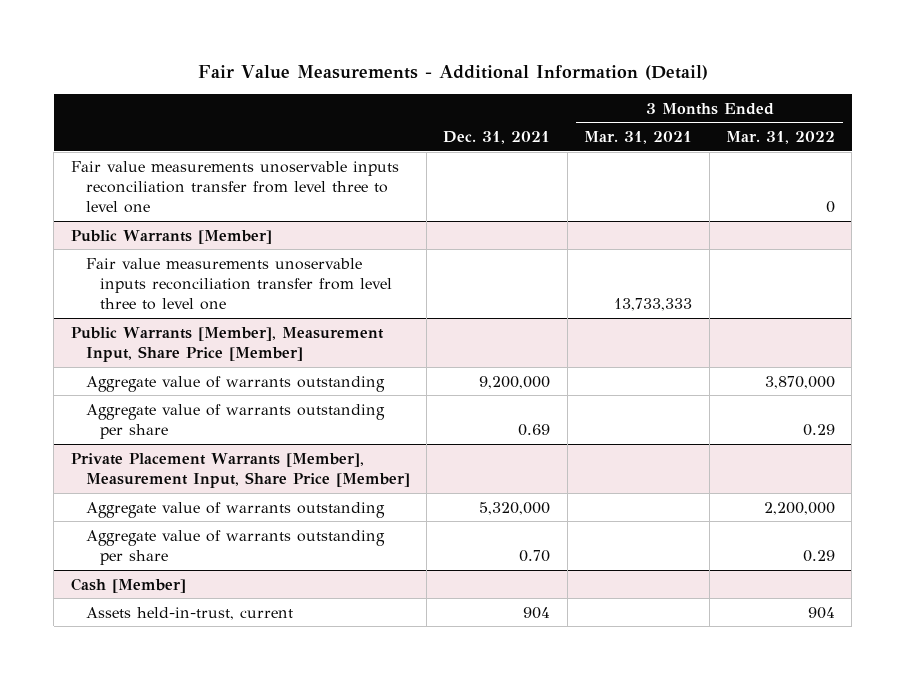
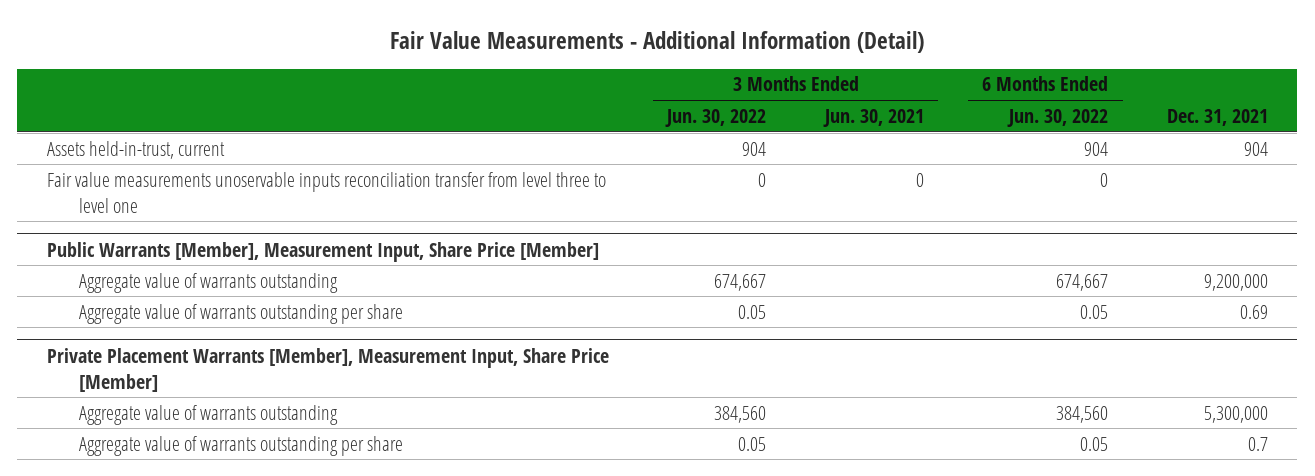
- | Dec. 31, 2021 | 3 Months Ended Mar. 31, 2021 | 3 Months Ended Mar. 31, 2022
+ | 3 Months Ended Jun. 30, 2022 | 3 Months Ended Jun. 30, 2021 | 6 Months Ended Jun. 30, 2022 | Dec. 31, 2021
- Fair value measurements unoservable inputs reconciliation transfer from level three to level one | | | 0
- Public Warrants [Member]
+ Assets held-in-trust, current | 904 | | 904 | 904
@ Private Placement Warrants [Member], Measurement Input, Share Price [Member]
- Aggregate value of warrants outstanding | 5,320,000 | | 2,200,000
- Aggregate value of warrants outstanding per share | 0.70 | | 0.29
- Cash [Member]
- Assets held-in-trust, current | 904 | | 904
@ Private Placement Warrants [Member], Measurement Input, Share Price [Member]
+ Aggregate value of warrants outstanding | 384,560 | | 384,560 | 5,300,000
+ Aggregate value of warrants outstanding per share | 0.05 | | 0.05 | 0.7

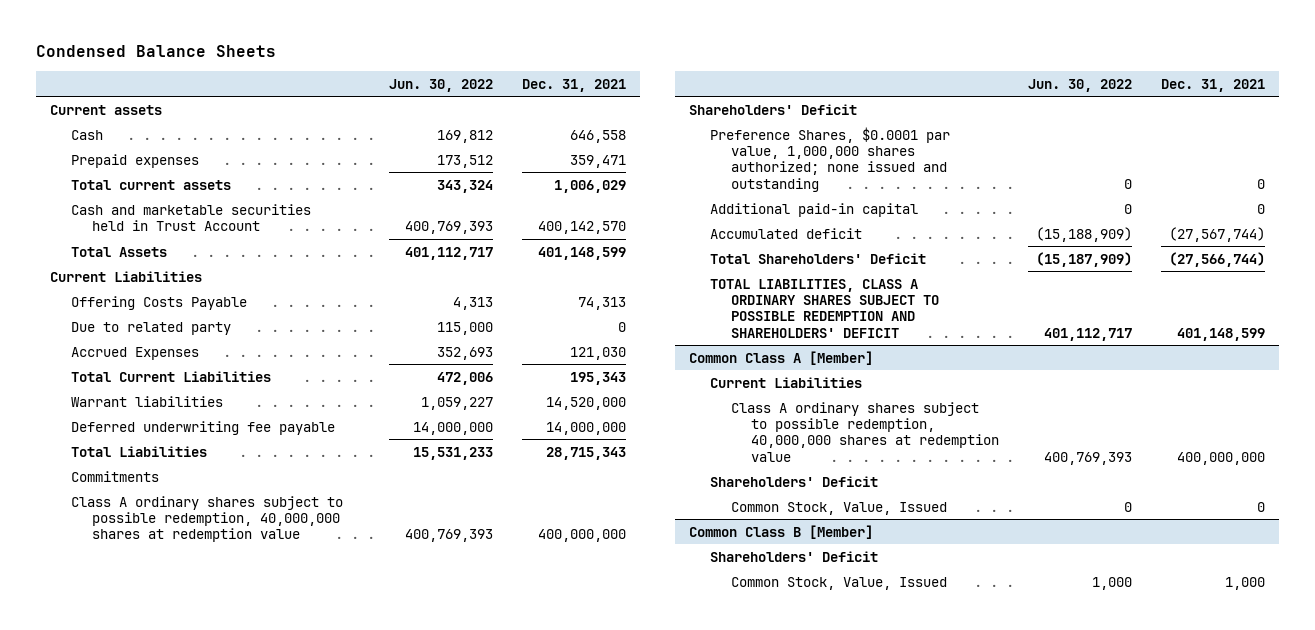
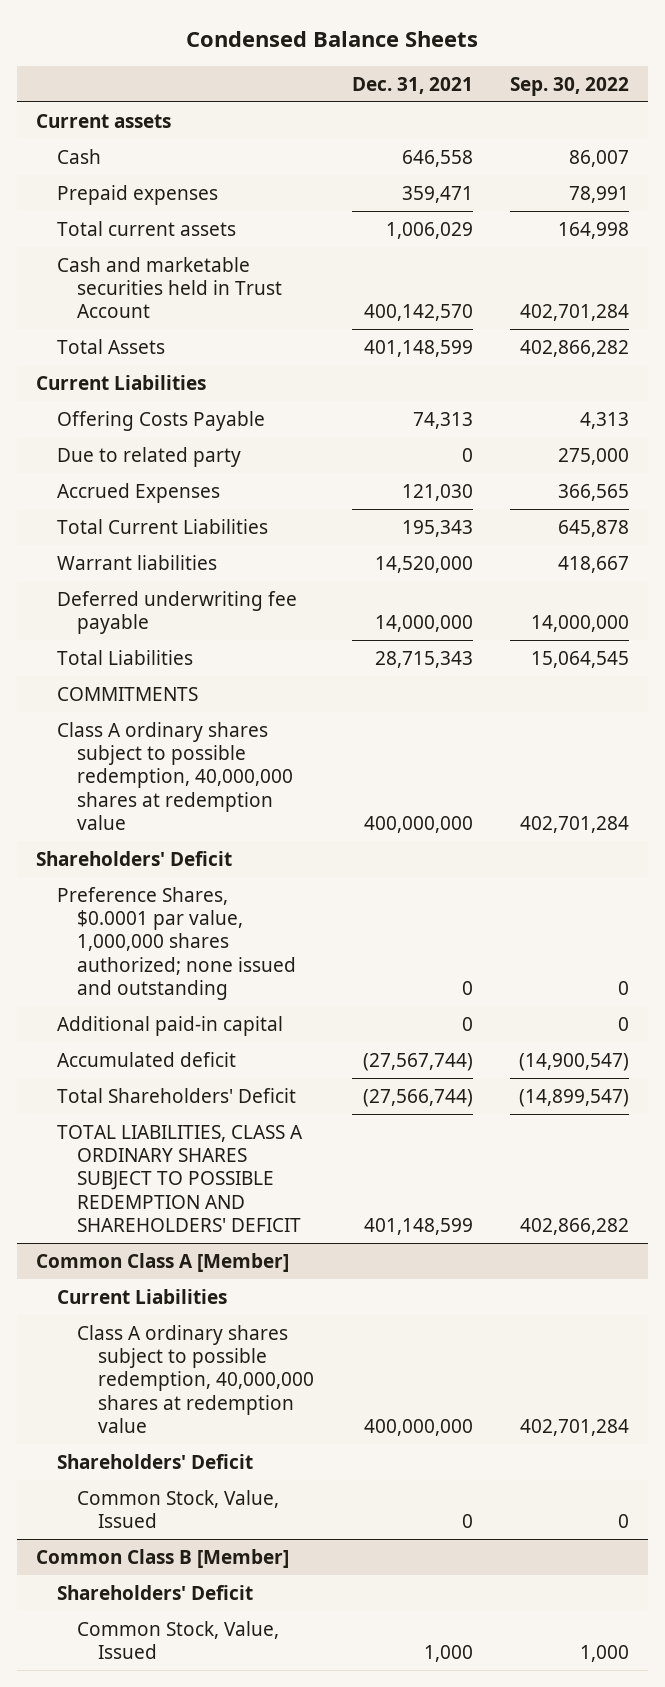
- | Jun. 30, 2022 | Dec. 31, 2021
+ | Dec. 31, 2021 | Sep. 30, 2022
- Commitments
+ COMMITMENTS

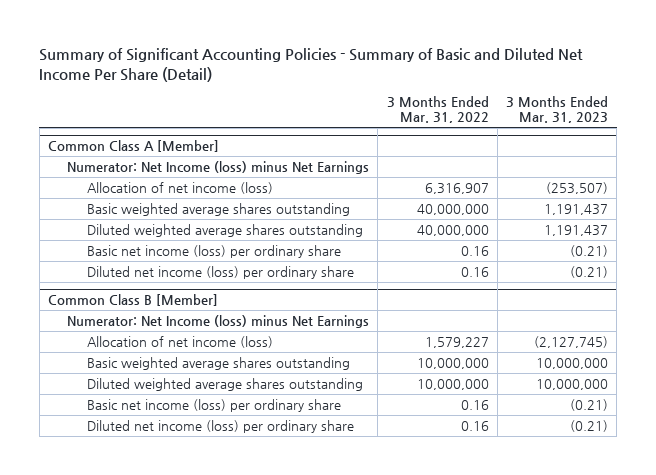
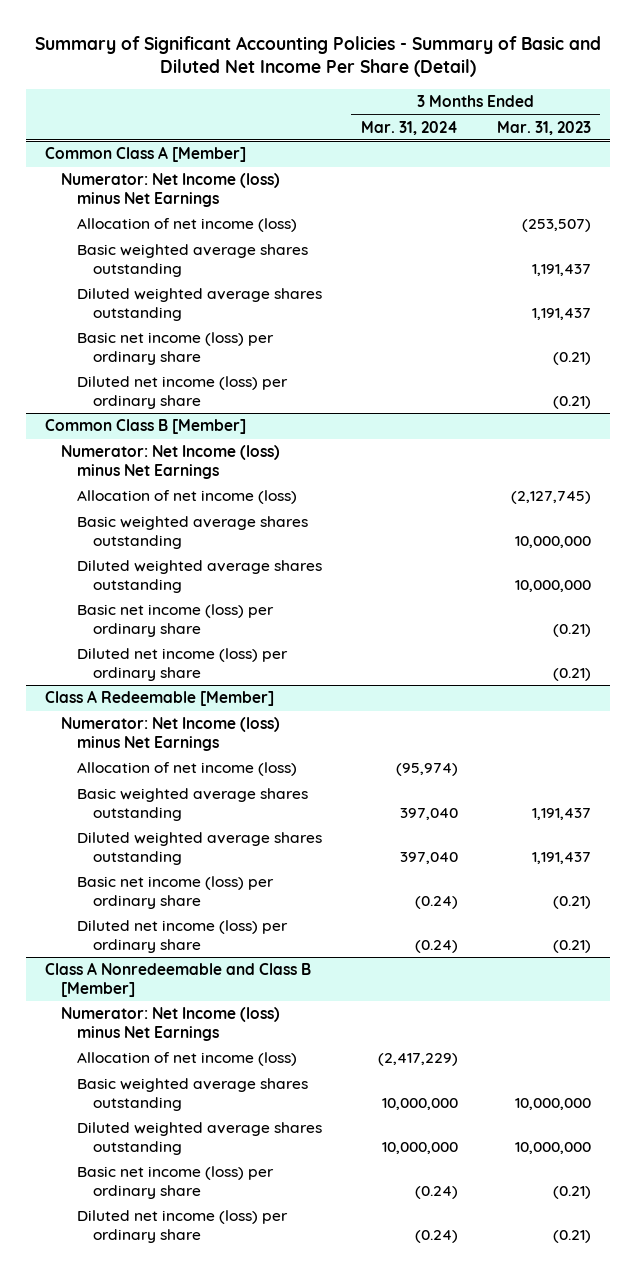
- | 3 Months Ended Mar. 31, 2022 | 3 Months Ended Mar. 31, 2023
+ | 3 Months Ended Mar. 31, 2024 | 3 Months Ended Mar. 31, 2023
+ Class A Redeemable [Member]
+ Numerator: Net Income (loss) minus Net Earnings
+ Allocation of net income (loss) | (95,974) |
+ Basic weighted average shares outstanding | 397,040 | 1,191,437
+ Diluted weighted average shares outstanding | 397,040 | 1,191,437
+ Basic net income (loss) per ordinary share | (0.24) | (0.21)
+ Diluted net income (loss) per ordinary share | (0.24) | (0.21)
+ Class A Nonredeemable and Class B [Member]
+ Numerator: Net Income (loss) minus Net Earnings
+ Allocation of net income (loss) | (2,417,229) |
+ Basic weighted average shares outstanding | 10,000,000 | 10,000,000
+ Diluted weighted average shares outstanding | 10,000,000 | 10,000,000
+ Basic net income (loss) per ordinary share | (0.24) | (0.21)
+ Diluted net income (loss) per ordinary share | (0.24) | (0.21)

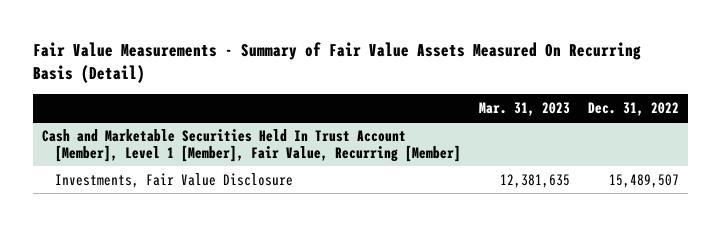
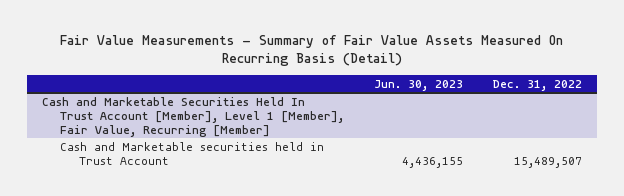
- | Mar. 31, 2023 | Dec. 31, 2022
+ | Jun. 30, 2023 | Dec. 31, 2022
@ Cash and Marketable Securities Held In Trust Account [Member], Level 1 [Member], Fair Value, Recurring [Member]
- Investments, Fair Value Disclosure | 12,381,635 | 15,489,507
+ Cash and Marketable securities held in Trust Account | 4,436,155 | 15,489,507

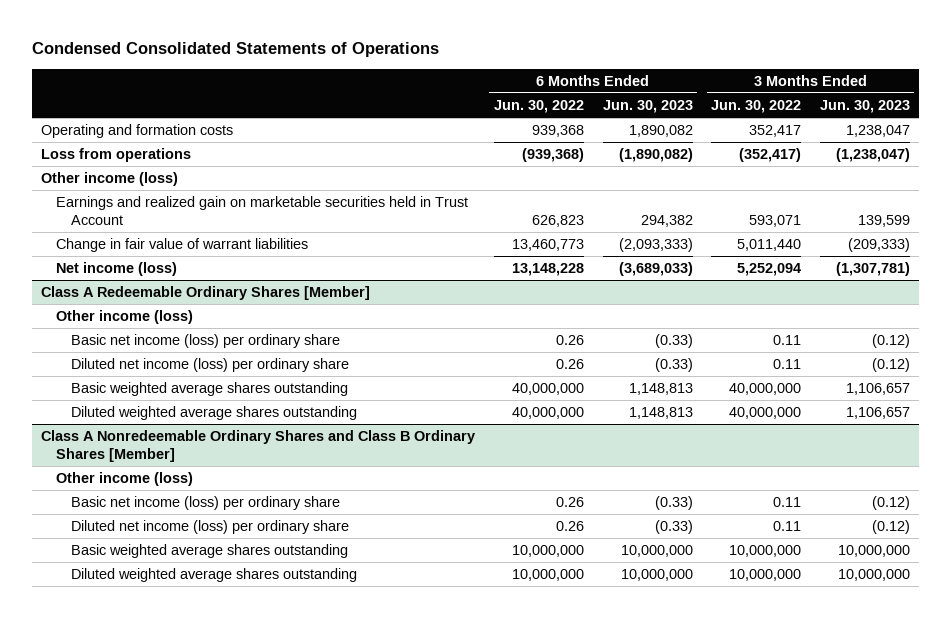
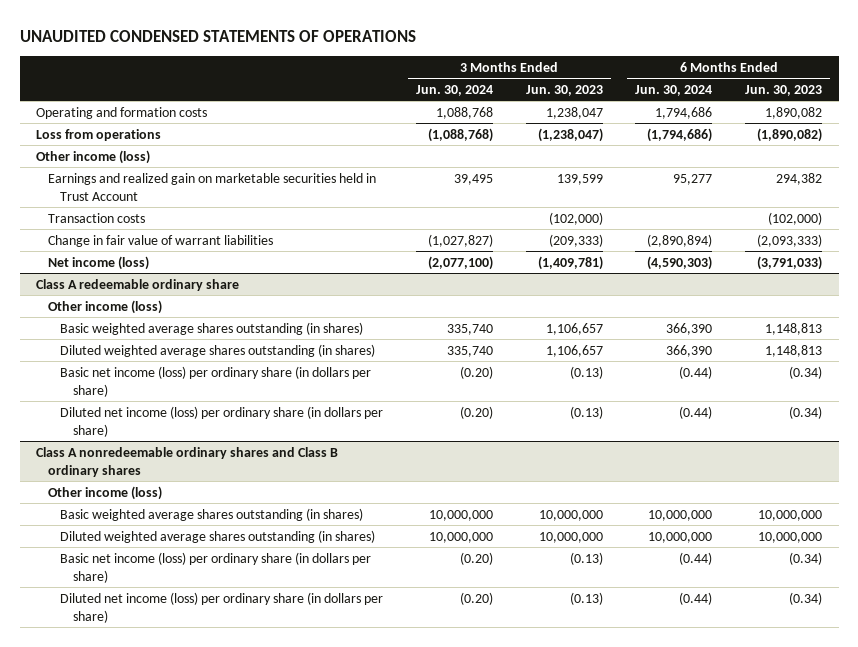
- Condensed Consolidated Statements of Operations
+ UNAUDITED CONDENSED STATEMENTS OF OPERATIONS
- | 6 Months Ended Jun. 30, 2022 | 6 Months Ended Jun. 30, 2023 | 3 Months Ended Jun. 30, 2022 | 3 Months Ended Jun. 30, 2023
+ | 3 Months Ended Jun. 30, 2024 | 3 Months Ended Jun. 30, 2023 | 6 Months Ended Jun. 30, 2024 | 6 Months Ended Jun. 30, 2023
+ Transaction costs | | (102,000) | | (102,000)
- Net income (loss) | 13,148,228 | (3,689,033) | 5,252,094 | (1,307,781)
- Class A Redeemable Ordinary Shares [Member]
+ Net income (loss) | (2,077,100) | (1,409,781) | (4,590,303) | (3,791,033)
+ Class A redeemable ordinary share
- Basic net income (loss) per ordinary share | 0.26 | (0.33) | 0.11 | (0.12)
- Diluted net income (loss) per ordinary share | 0.26 | (0.33) | 0.11 | (0.12)
- Basic weighted average shares outstanding | 40,000,000 | 1,148,813 | 40,000,000 | 1,106,657
- Diluted weighted average shares outstanding | 40,000,000 | 1,148,813 | 40,000,000 | 1,106,657
- Class A Nonredeemable Ordinary Shares and Class B Ordinary Shares [Member]
+ Basic weighted average shares outstanding (in shares) | 335,740 | 1,106,657 | 366,390 | 1,148,813
+ Diluted weighted average shares outstanding (in shares) | 335,740 | 1,106,657 | 366,390 | 1,148,813
+ Basic net income (loss) per ordinary share (in dollars per share) | (0.20) | (0.13) | (0.44) | (0.34)
+ Diluted net income (loss) per ordinary share (in dollars per share) | (0.20) | (0.13) | (0.44) | (0.34)
+ Class A nonredeemable ordinary shares and Class B ordinary shares
- Basic net income (loss) per ordinary share | 0.26 | (0.33) | 0.11 | (0.12)
- Diluted net income (loss) per ordinary share | 0.26 | (0.33) | 0.11 | (0.12)
- Basic weighted average shares outstanding | 10,000,000 | 10,000,000 | 10,000,000 | 10,000,000
- Diluted weighted average shares outstanding | 10,000,000 | 10,000,000 | 10,000,000 | 10,000,000
+ Basic weighted average shares outstanding (in shares) | 10,000,000 | 10,000,000 | 10,000,000 | 10,000,000
+ Diluted weighted average shares outstanding (in shares) | 10,000,000 | 10,000,000 | 10,000,000 | 10,000,000
+ Basic net income (loss) per ordinary share (in dollars per share) | (0.20) | (0.13) | (0.44) | (0.34)
+ Diluted net income (loss) per ordinary share (in dollars per share) | (0.20) | (0.13) | (0.44) | (0.34)

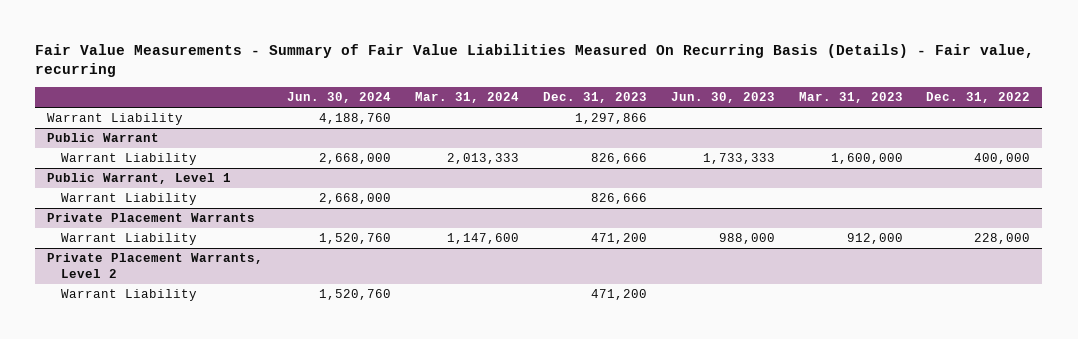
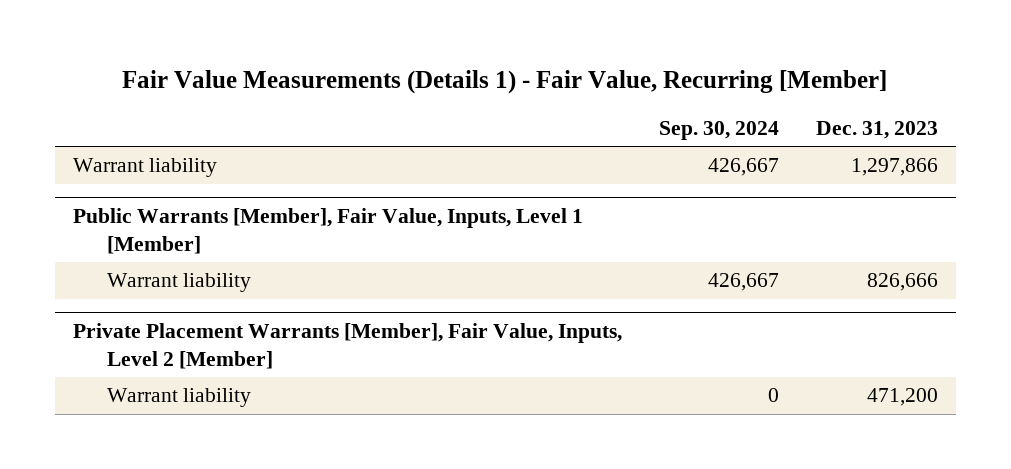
- Fair Value Measurements - Summary of Fair Value Liabilities Measured On Recurring Basis (Details) - Fair value, recurring
+ Fair Value Measurements (Details 1) - Fair Value, Recurring [Member]
- | Jun. 30, 2024 | Mar. 31, 2024 | Dec. 31, 2023 | Jun. 30, 2023 | Mar. 31, 2023 | Dec. 31, 2022
+ | Sep. 30, 2024 | Dec. 31, 2023
- Warrant Liability | 4,188,760 | | 1,297,866 | | |
- Public Warrant
- Warrant Liability | 2,668,000 | 2,013,333 | 826,666 | 1,733,333 | 1,600,000 | 400,000
- Public Warrant, Level 1
- Warrant Liability | 2,668,000 | | 826,666 | | |
- Private Placement Warrants
- Warrant Liability | 1,520,760 | 1,147,600 | 471,200 | 988,000 | 912,000 | 228,000
- Private Placement Warrants, Level 2
- Warrant Liability | 1,520,760 | | 471,200 | | |
+ Warrant liability | 426,667 | 1,297,866
+ Public Warrants [Member], Fair Value, Inputs, Level 1 [Member]
+ Warrant liability | 426,667 | 826,666
+ Private Placement Warrants [Member], Fair Value, Inputs, Level 2 [Member]
+ Warrant liability | 0 | 471,200

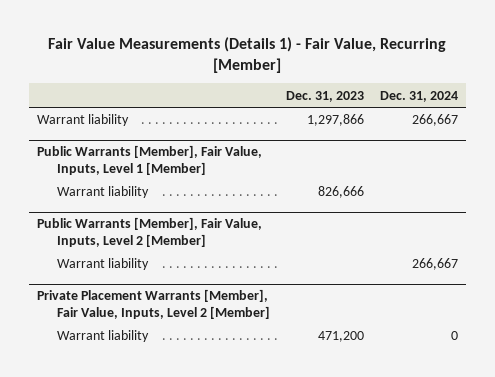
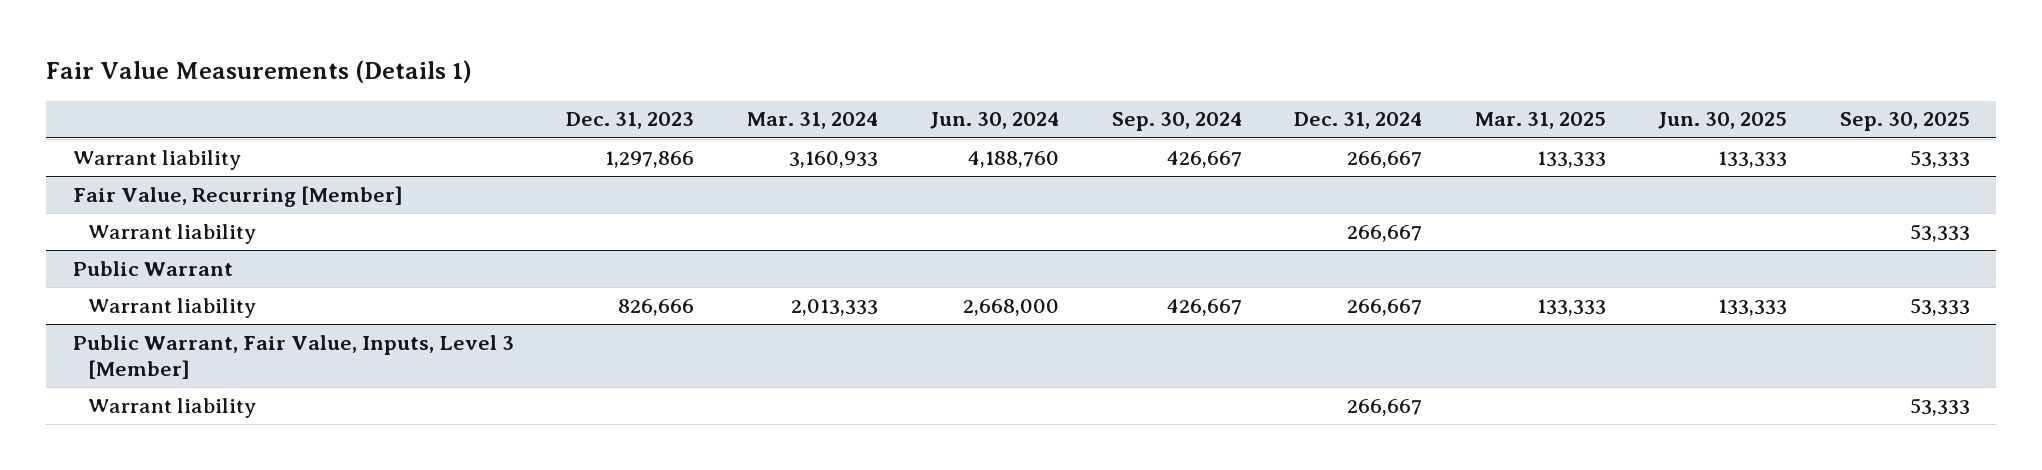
- Fair Value Measurements (Details 1) - Fair Value, Recurring [Member]
+ Fair Value Measurements (Details 1)
- | Dec. 31, 2023 | Dec. 31, 2024
+ | Dec. 31, 2023 | Mar. 31, 2024 | Jun. 30, 2024 | Sep. 30, 2024 | Dec. 31, 2024 | Mar. 31, 2025 | Jun. 30, 2025 | Sep. 30, 2025
- Public Warrants [Member], Fair Value, Inputs, Level 1 [Member]
- Warrant liability | 826,666 |
- Public Warrants [Member], Fair Value, Inputs, Level 2 [Member]
+ Fair Value, Recurring [Member]
- Private Placement Warrants [Member], Fair Value, Inputs, Level 2 [Member]
- Warrant liability | 471,200 | 0
+ Public Warrant
+ Warrant liability | 826,666 | 2,013,333 | 2,668,000 | 426,667 | 266,667 | 133,333 | 133,333 | 53,333
+ Public Warrant, Fair Value, Inputs, Level 3 [Member]
+ Warrant liability | | | | | 266,667 | | | 53,333

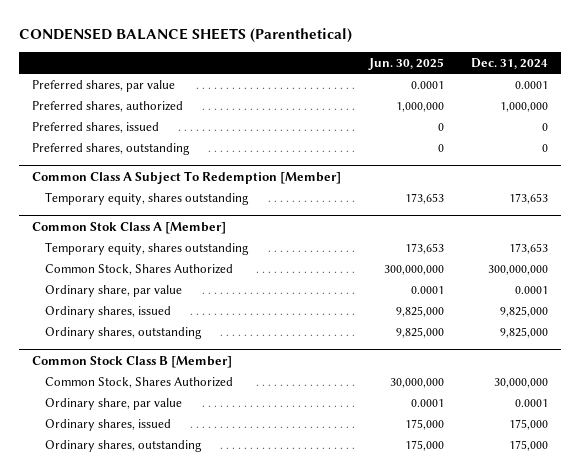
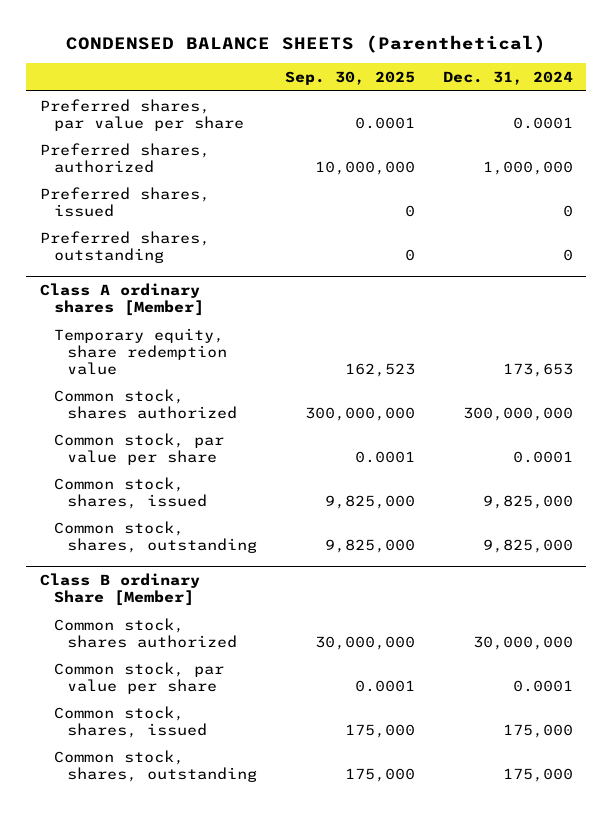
- | Jun. 30, 2025 | Dec. 31, 2024
+ | Sep. 30, 2025 | Dec. 31, 2024
- Preferred shares, par value | 0.0001 | 0.0001
+ Preferred shares, par value per share | 0.0001 | 0.0001
- Common Class A Subject To Redemption [Member]
- Temporary equity, shares outstanding | 173,653 | 173,653
- Common Stok Class A [Member]
- Temporary equity, shares outstanding | 173,653 | 173,653
- Common Stock, Shares Authorized | 300,000,000 | 300,000,000
- Ordinary share, par value | 0.0001 | 0.0001
- Ordinary shares, issued | 9,825,000 | 9,825,000
- Ordinary shares, outstanding | 9,825,000 | 9,825,000
- Common Stock Class B [Member]
- Common Stock, Shares Authorized | 30,000,000 | 30,000,000
- Ordinary share, par value | 0.0001 | 0.0001
- Ordinary shares, issued | 175,000 | 175,000
- Ordinary shares, outstanding | 175,000 | 175,000
+ Class A ordinary shares [Member]
+ Temporary equity, share redemption value | 162,523 | 173,653
+ Common stock, shares authorized | 300,000,000 | 300,000,000
+ Common stock, par value per share | 0.0001 | 0.0001
+ Common stock, shares, issued | 9,825,000 | 9,825,000
+ Common stock, shares, outstanding | 9,825,000 | 9,825,000
+ Class B ordinary Share [Member]
+ Common stock, shares authorized | 30,000,000 | 30,000,000
+ Common stock, par value per share | 0.0001 | 0.0001
+ Common stock, shares, issued | 175,000 | 175,000
+ Common stock, shares, outstanding | 175,000 | 175,000

